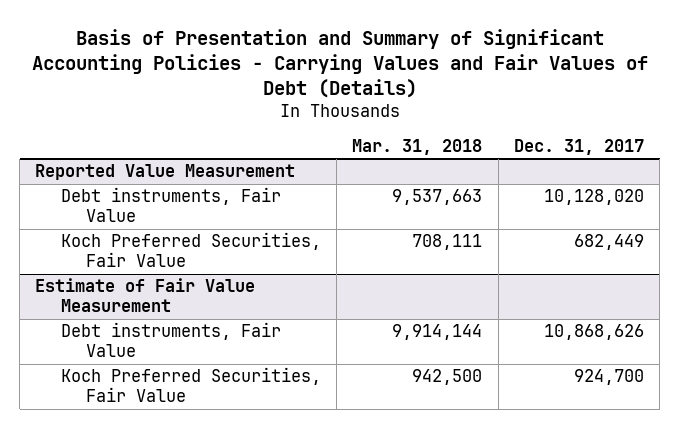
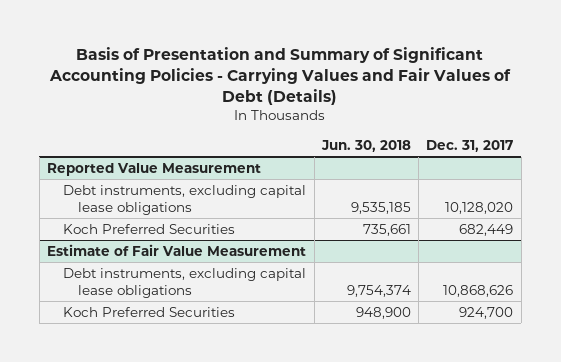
- | Mar. 31, 2018 | Dec. 31, 2017
+ | Jun. 30, 2018 | Dec. 31, 2017
@ Reported Value Measurement
- Debt instruments, Fair Value | 9,537,663 | 10,128,020
- Koch Preferred Securities, Fair Value | 708,111 | 682,449
+ Debt instruments, excluding capital lease obligations | 9,535,185 | 10,128,020
+ Koch Preferred Securities | 735,661 | 682,449
@ Estimate of Fair Value Measurement
- Debt instruments, Fair Value | 9,914,144 | 10,868,626
- Koch Preferred Securities, Fair Value | 942,500 | 924,700
+ Debt instruments, excluding capital lease obligations | 9,754,374 | 10,868,626
+ Koch Preferred Securities | 948,900 | 924,700

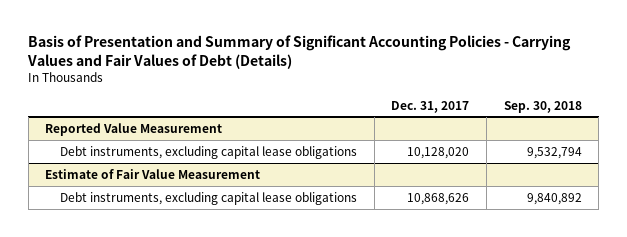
- | Jun. 30, 2018 | Dec. 31, 2017
+ | Dec. 31, 2017 | Sep. 30, 2018
@ Reported Value Measurement
- Koch Preferred Securities | 735,661 | 682,449
@ Estimate of Fair Value Measurement
- Koch Preferred Securities | 948,900 | 924,700

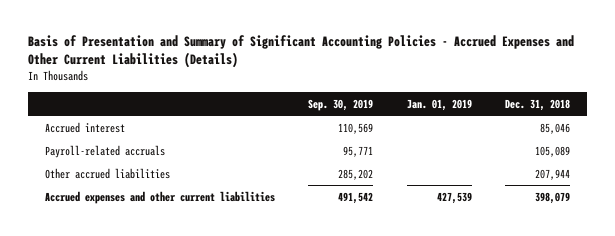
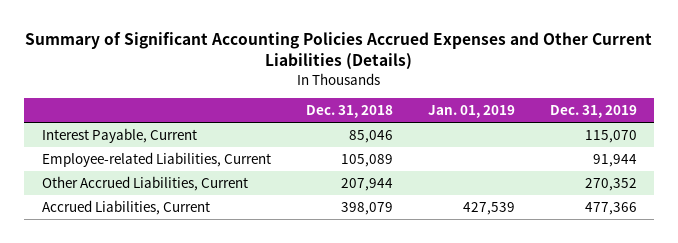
- Basis of Presentation and Summary of Significant Accounting Policies - Accrued Expenses and Other Current Liabilities (Details)
+ Summary of Significant Accounting Policies Accrued Expenses and Other Current Liabilities (Details)
- | Sep. 30, 2019 | Jan. 01, 2019 | Dec. 31, 2018
+ | Dec. 31, 2018 | Jan. 01, 2019 | Dec. 31, 2019
- Accrued interest | 110,569 | | 85,046
- Payroll-related accruals | 95,771 | | 105,089
- Other accrued liabilities | 285,202 | | 207,944
- Accrued expenses and other current liabilities | 491,542 | 427,539 | 398,079
+ Interest Payable, Current | 85,046 | | 115,070
+ Employee-related Liabilities, Current | 105,089 | | 91,944
+ Other Accrued Liabilities, Current | 207,944 | | 270,352
+ Accrued Liabilities, Current | 398,079 | 427,539 | 477,366

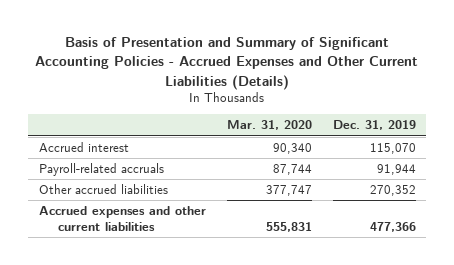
- Summary of Significant Accounting Policies Accrued Expenses and Other Current Liabilities (Details)
+ Basis of Presentation and Summary of Significant Accounting Policies - Accrued Expenses and Other Current Liabilities (Details)
- | Dec. 31, 2018 | Jan. 01, 2019 | Dec. 31, 2019
+ | Mar. 31, 2020 | Dec. 31, 2019
- Interest Payable, Current | 85,046 | | 115,070
- Employee-related Liabilities, Current | 105,089 | | 91,944
- Other Accrued Liabilities, Current | 207,944 | | 270,352
- Accrued Liabilities, Current | 398,079 | 427,539 | 477,366
+ Accrued interest | 90,340 | 115,070
+ Payroll-related accruals | 87,744 | 91,944
+ Other accrued liabilities | 377,747 | 270,352
+ Accrued expenses and other current liabilities | 555,831 | 477,366

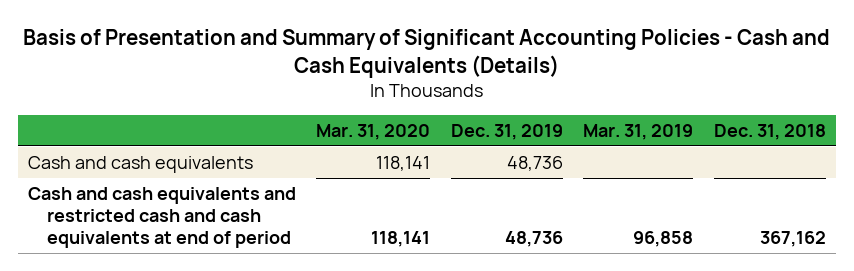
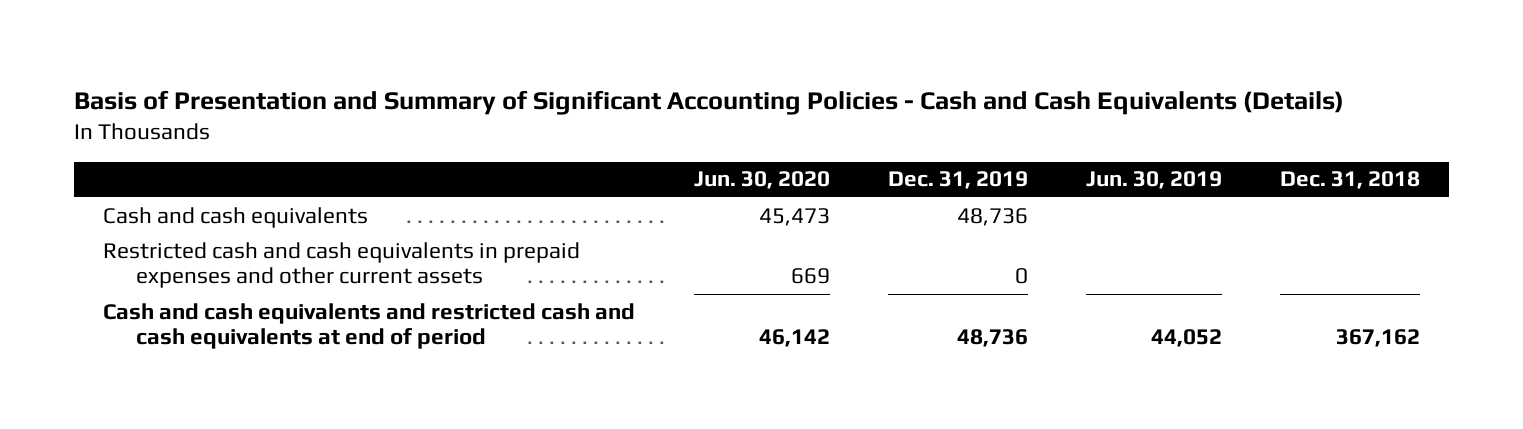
- | Mar. 31, 2020 | Dec. 31, 2019 | Mar. 31, 2019 | Dec. 31, 2018
+ | Jun. 30, 2020 | Dec. 31, 2019 | Jun. 30, 2019 | Dec. 31, 2018
+ Restricted cash and cash equivalents in prepaid expenses and other current assets | 669 | 0 | |

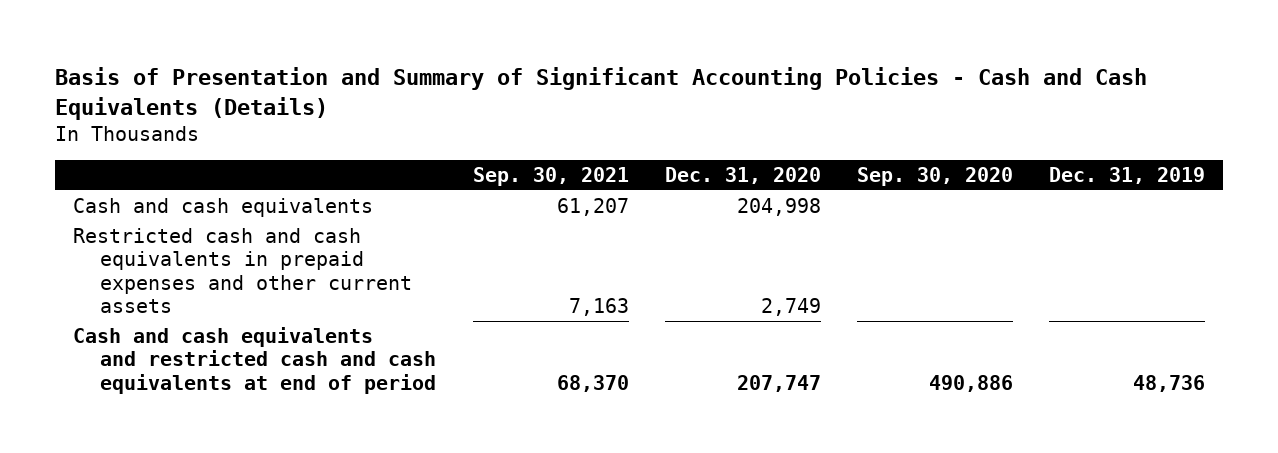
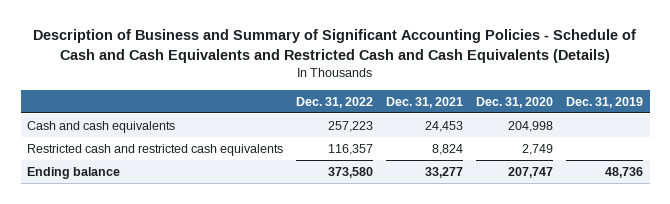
- Basis of Presentation and Summary of Significant Accounting Policies - Cash and Cash Equivalents (Details)
+ Description of Business and Summary of Significant Accounting Policies - Schedule of Cash and Cash Equivalents and Restricted Cash and Cash Equivalents (Details)
- | Sep. 30, 2021 | Dec. 31, 2020 | Sep. 30, 2020 | Dec. 31, 2019
+ | Dec. 31, 2022 | Dec. 31, 2021 | Dec. 31, 2020 | Dec. 31, 2019
- Restricted cash and cash equivalents in prepaid expenses and other current assets | 7,163 | 2,749 | |
- Cash and cash equivalents and restricted cash and cash equivalents at end of period | 68,370 | 207,747 | 490,886 | 48,736
+ Restricted cash and restricted cash equivalents | 116,357 | 8,824 | 2,749 |
+ Ending balance | 373,580 | 33,277 | 207,747 | 48,736

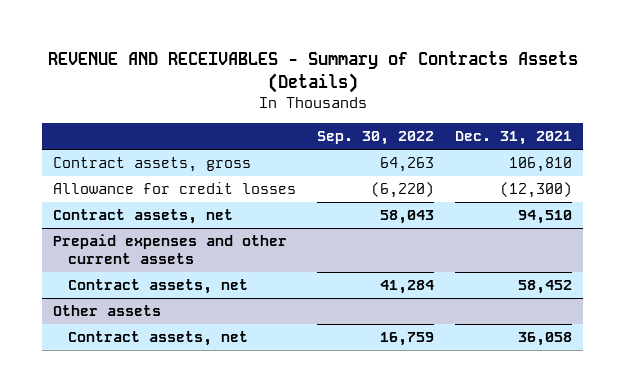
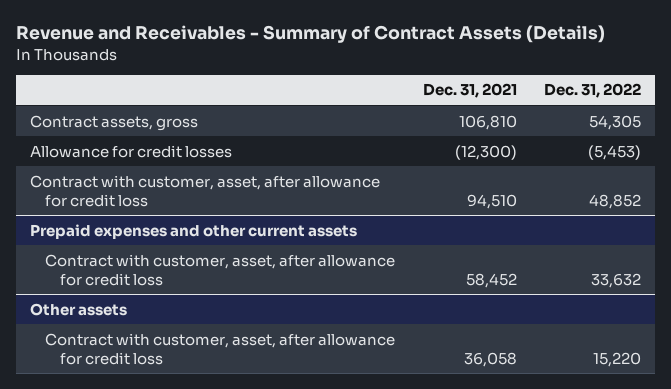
- REVENUE AND RECEIVABLES - Summary of Contracts Assets (Details)
+ Revenue and Receivables - Summary of Contract Assets (Details)
- | Sep. 30, 2022 | Dec. 31, 2021
+ | Dec. 31, 2021 | Dec. 31, 2022
- Contract assets, net | 58,043 | 94,510
+ Contract with customer, asset, after allowance for credit loss | 94,510 | 48,852
@ Prepaid expenses and other current assets
- Contract assets, net | 41,284 | 58,452
+ Contract with customer, asset, after allowance for credit loss | 58,452 | 33,632
@ Other assets
- Contract assets, net | 16,759 | 36,058
+ Contract with customer, asset, after allowance for credit loss | 36,058 | 15,220

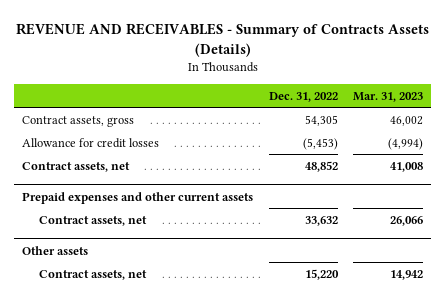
- Revenue and Receivables - Summary of Contract Assets (Details)
+ REVENUE AND RECEIVABLES - Summary of Contracts Assets (Details)
- | Dec. 31, 2021 | Dec. 31, 2022
+ | Dec. 31, 2022 | Mar. 31, 2023
- Contract with customer, asset, after allowance for credit loss | 94,510 | 48,852
+ Contract assets, net | 48,852 | 41,008
@ Prepaid expenses and other current assets
- Contract with customer, asset, after allowance for credit loss | 58,452 | 33,632
+ Contract assets, net | 33,632 | 26,066
@ Other assets
- Contract with customer, asset, after allowance for credit loss | 36,058 | 15,220
+ Contract assets, net | 15,220 | 14,942

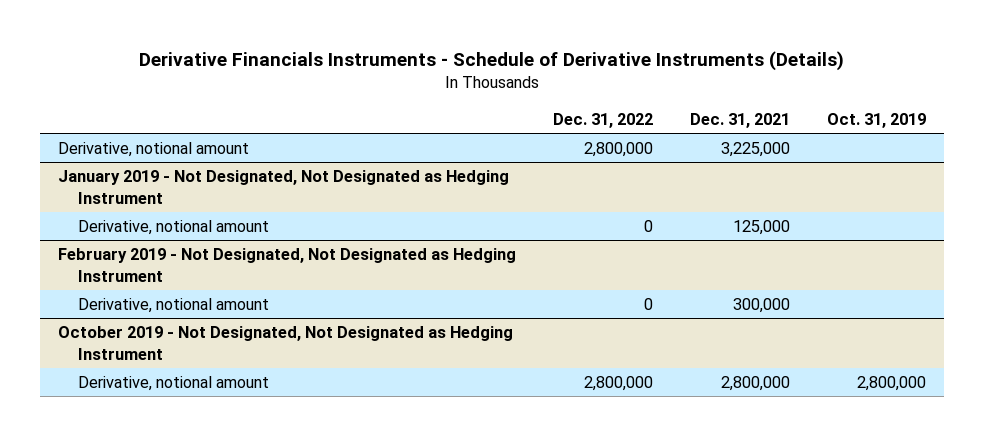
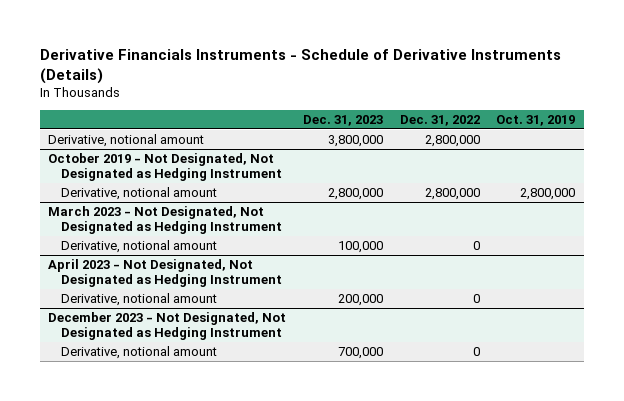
- | Dec. 31, 2022 | Dec. 31, 2021 | Oct. 31, 2019
+ | Dec. 31, 2023 | Dec. 31, 2022 | Oct. 31, 2019
- January 2019 - Not Designated, Not Designated as Hedging Instrument
- Derivative, notional amount | 0 | 125,000 |
- February 2019 - Not Designated, Not Designated as Hedging Instrument
- Derivative, notional amount | 0 | 300,000 |
+ March 2023 - Not Designated, Not Designated as Hedging Instrument
+ Derivative, notional amount | 100,000 | 0 |
+ April 2023 - Not Designated, Not Designated as Hedging Instrument
+ Derivative, notional amount | 200,000 | 0 |
+ December 2023 - Not Designated, Not Designated as Hedging Instrument
+ Derivative, notional amount | 700,000 | 0 |

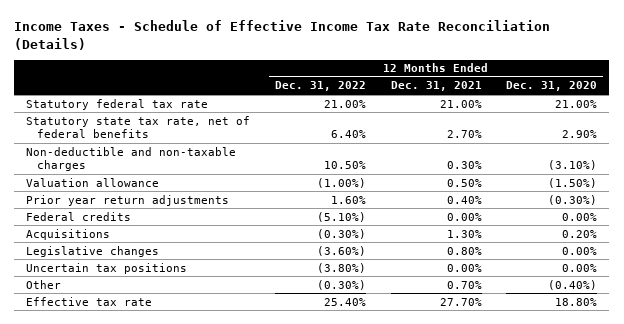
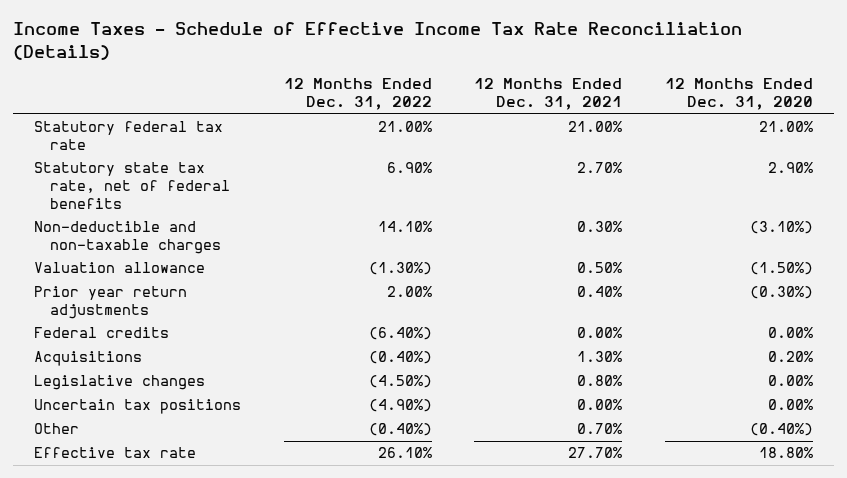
- Statutory state tax rate, net of federal benefits | 6.40% | 2.70% | 2.90%
- Non-deductible and non-taxable charges | 10.50% | 0.30% | (3.10%)
- Valuation allowance | (1.00%) | 0.50% | (1.50%)
- Prior year return adjustments | 1.60% | 0.40% | (0.30%)
- Federal credits | (5.10%) | 0.00% | 0.00%
- Acquisitions | (0.30%) | 1.30% | 0.20%
- Legislative changes | (3.60%) | 0.80% | 0.00%
- Uncertain tax positions | (3.80%) | 0.00% | 0.00%
- Other | (0.30%) | 0.70% | (0.40%)
- Effective tax rate | 25.40% | 27.70% | 18.80%
+ Statutory state tax rate, net of federal benefits | 6.90% | 2.70% | 2.90%
+ Non-deductible and non-taxable charges | 14.10% | 0.30% | (3.10%)
+ Valuation allowance | (1.30%) | 0.50% | (1.50%)
+ Prior year return adjustments | 2.00% | 0.40% | (0.30%)
+ Federal credits | (6.40%) | 0.00% | 0.00%
+ Acquisitions | (0.40%) | 1.30% | 0.20%
+ Legislative changes | (4.50%) | 0.80% | 0.00%
+ Uncertain tax positions | (4.90%) | 0.00% | 0.00%
+ Other | (0.40%) | 0.70% | (0.40%)
+ Effective tax rate | 26.10% | 27.70% | 18.80%

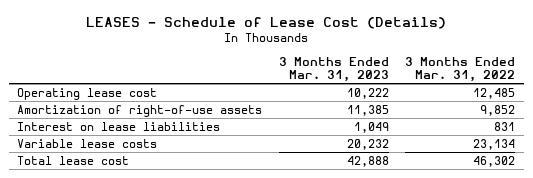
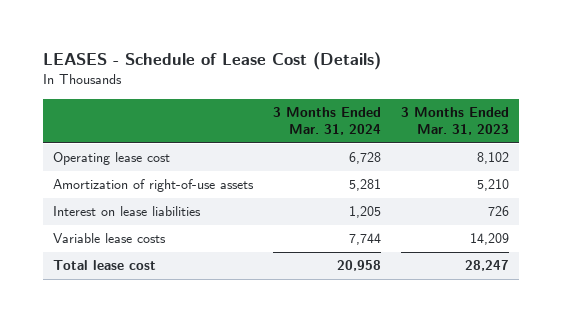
- | 3 Months Ended Mar. 31, 2023 | 3 Months Ended Mar. 31, 2022
+ | 3 Months Ended Mar. 31, 2024 | 3 Months Ended Mar. 31, 2023
- Operating lease cost | 10,222 | 12,485
- Amortization of right-of-use assets | 11,385 | 9,852
- Interest on lease liabilities | 1,049 | 831
- Variable lease costs | 20,232 | 23,134
- Total lease cost | 42,888 | 46,302
+ Operating lease cost | 6,728 | 8,102
+ Amortization of right-of-use assets | 5,281 | 5,210
+ Interest on lease liabilities | 1,205 | 726
+ Variable lease costs | 7,744 | 14,209
+ Total lease cost | 20,958 | 28,247

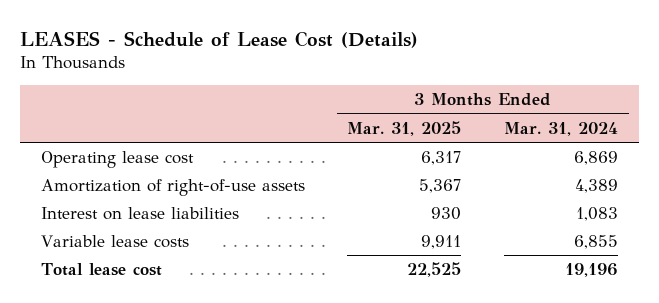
- | 3 Months Ended Mar. 31, 2024 | 3 Months Ended Mar. 31, 2023
+ | 3 Months Ended Mar. 31, 2025 | 3 Months Ended Mar. 31, 2024
- Operating lease cost | 6,728 | 8,102
- Amortization of right-of-use assets | 5,281 | 5,210
- Interest on lease liabilities | 1,205 | 726
- Variable lease costs | 7,744 | 14,209
- Total lease cost | 20,958 | 28,247
+ Operating lease cost | 6,317 | 6,869
+ Amortization of right-of-use assets | 5,367 | 4,389
+ Interest on lease liabilities | 930 | 1,083
+ Variable lease costs | 9,911 | 6,855
+ Total lease cost | 22,525 | 19,196

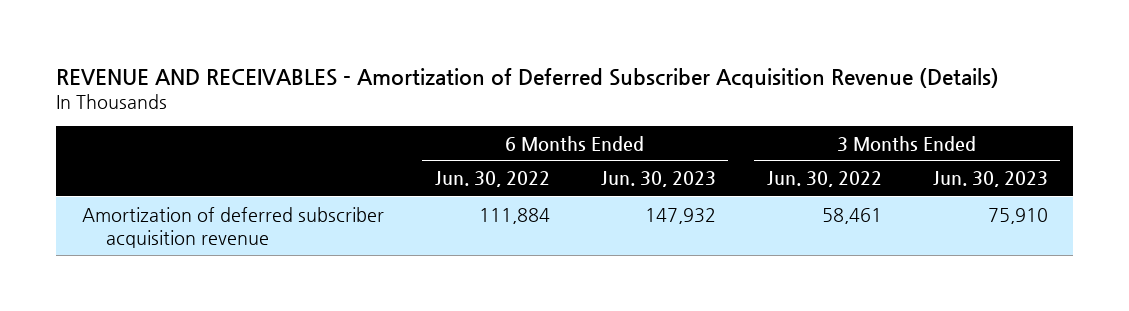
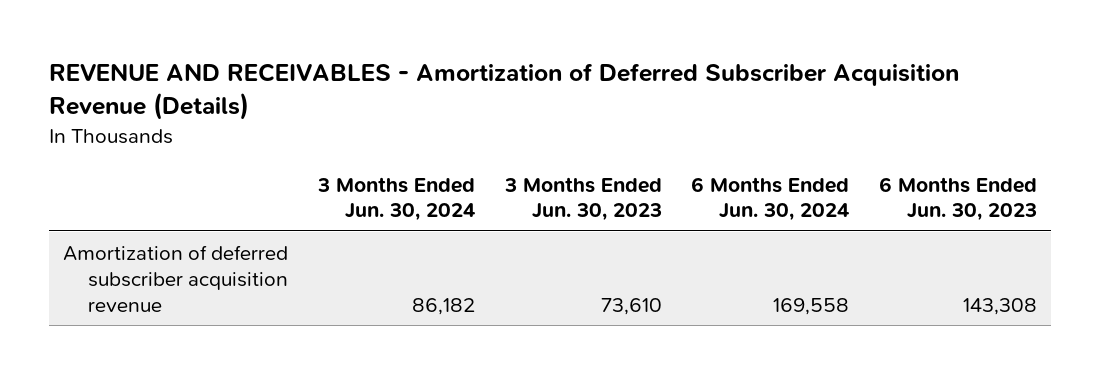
- | 6 Months Ended Jun. 30, 2022 | 6 Months Ended Jun. 30, 2023 | 3 Months Ended Jun. 30, 2022 | 3 Months Ended Jun. 30, 2023
+ | 3 Months Ended Jun. 30, 2024 | 3 Months Ended Jun. 30, 2023 | 6 Months Ended Jun. 30, 2024 | 6 Months Ended Jun. 30, 2023
- Amortization of deferred subscriber acquisition revenue | 111,884 | 147,932 | 58,461 | 75,910
+ Amortization of deferred subscriber acquisition revenue | 86,182 | 73,610 | 169,558 | 143,308

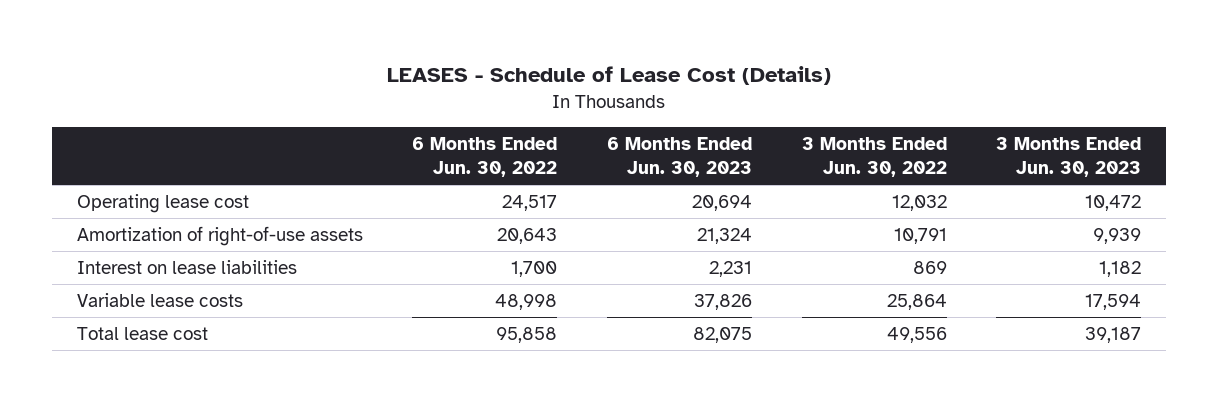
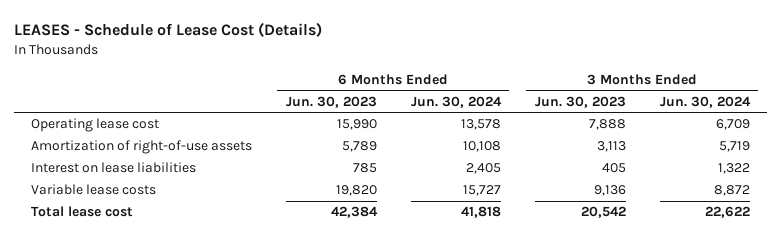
- | 6 Months Ended Jun. 30, 2022 | 6 Months Ended Jun. 30, 2023 | 3 Months Ended Jun. 30, 2022 | 3 Months Ended Jun. 30, 2023
+ | 6 Months Ended Jun. 30, 2023 | 6 Months Ended Jun. 30, 2024 | 3 Months Ended Jun. 30, 2023 | 3 Months Ended Jun. 30, 2024
- Operating lease cost | 24,517 | 20,694 | 12,032 | 10,472
- Amortization of right-of-use assets | 20,643 | 21,324 | 10,791 | 9,939
- Interest on lease liabilities | 1,700 | 2,231 | 869 | 1,182
- Variable lease costs | 48,998 | 37,826 | 25,864 | 17,594
- Total lease cost | 95,858 | 82,075 | 49,556 | 39,187
+ Operating lease cost | 15,990 | 13,578 | 7,888 | 6,709
+ Amortization of right-of-use assets | 5,789 | 10,108 | 3,113 | 5,719
+ Interest on lease liabilities | 785 | 2,405 | 405 | 1,322
+ Variable lease costs | 19,820 | 15,727 | 9,136 | 8,872
+ Total lease cost | 42,384 | 41,818 | 20,542 | 22,622

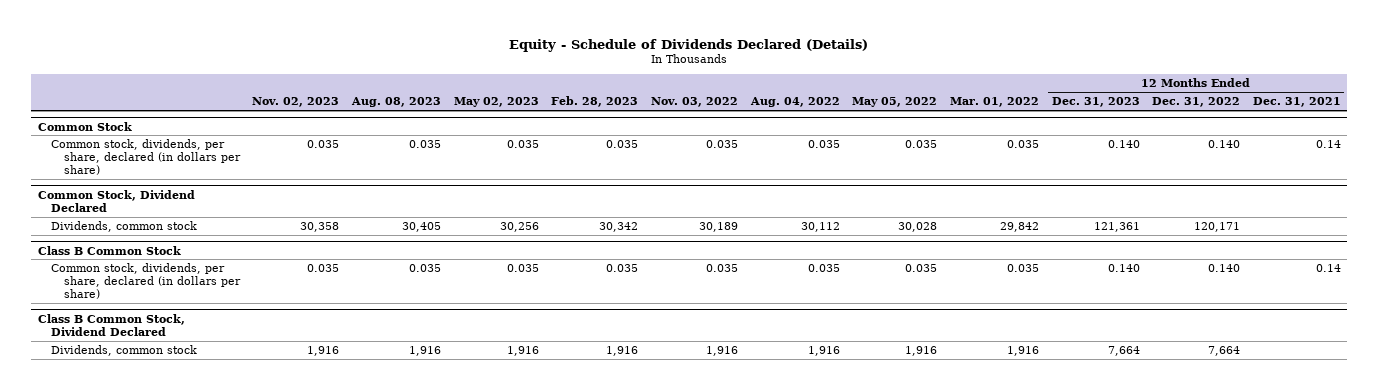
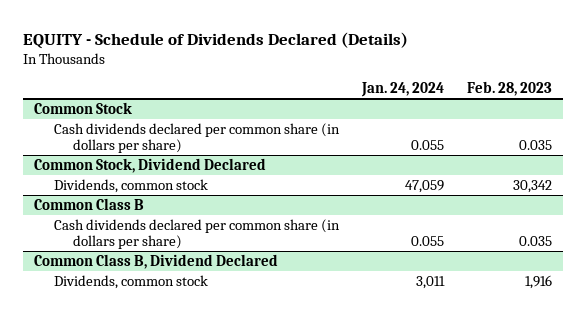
- Equity - Schedule of Dividends Declared (Details)
+ EQUITY - Schedule of Dividends Declared (Details)
- | Nov. 02, 2023 | Aug. 08, 2023 | May 02, 2023 | Feb. 28, 2023 | Nov. 03, 2022 | Aug. 04, 2022 | May 05, 2022 | Mar. 01, 2022 | 12 Months Ended Dec. 31, 2023 | 12 Months Ended Dec. 31, 2022 | 12 Months Ended Dec. 31, 2021
+ | Jan. 24, 2024 | Feb. 28, 2023
@ Common Stock
- Common stock, dividends, per share, declared (in dollars per share) | 0.035 | 0.035 | 0.035 | 0.035 | 0.035 | 0.035 | 0.035 | 0.035 | 0.140 | 0.140 | 0.14
+ Cash dividends declared per common share (in dollars per share) | 0.055 | 0.035
- Class B Common Stock
- Common stock, dividends, per share, declared (in dollars per share) | 0.035 | 0.035 | 0.035 | 0.035 | 0.035 | 0.035 | 0.035 | 0.035 | 0.140 | 0.140 | 0.14
- Class B Common Stock, Dividend Declared
+ Common Class B
+ Cash dividends declared per common share (in dollars per share) | 0.055 | 0.035
+ Common Class B, Dividend Declared

